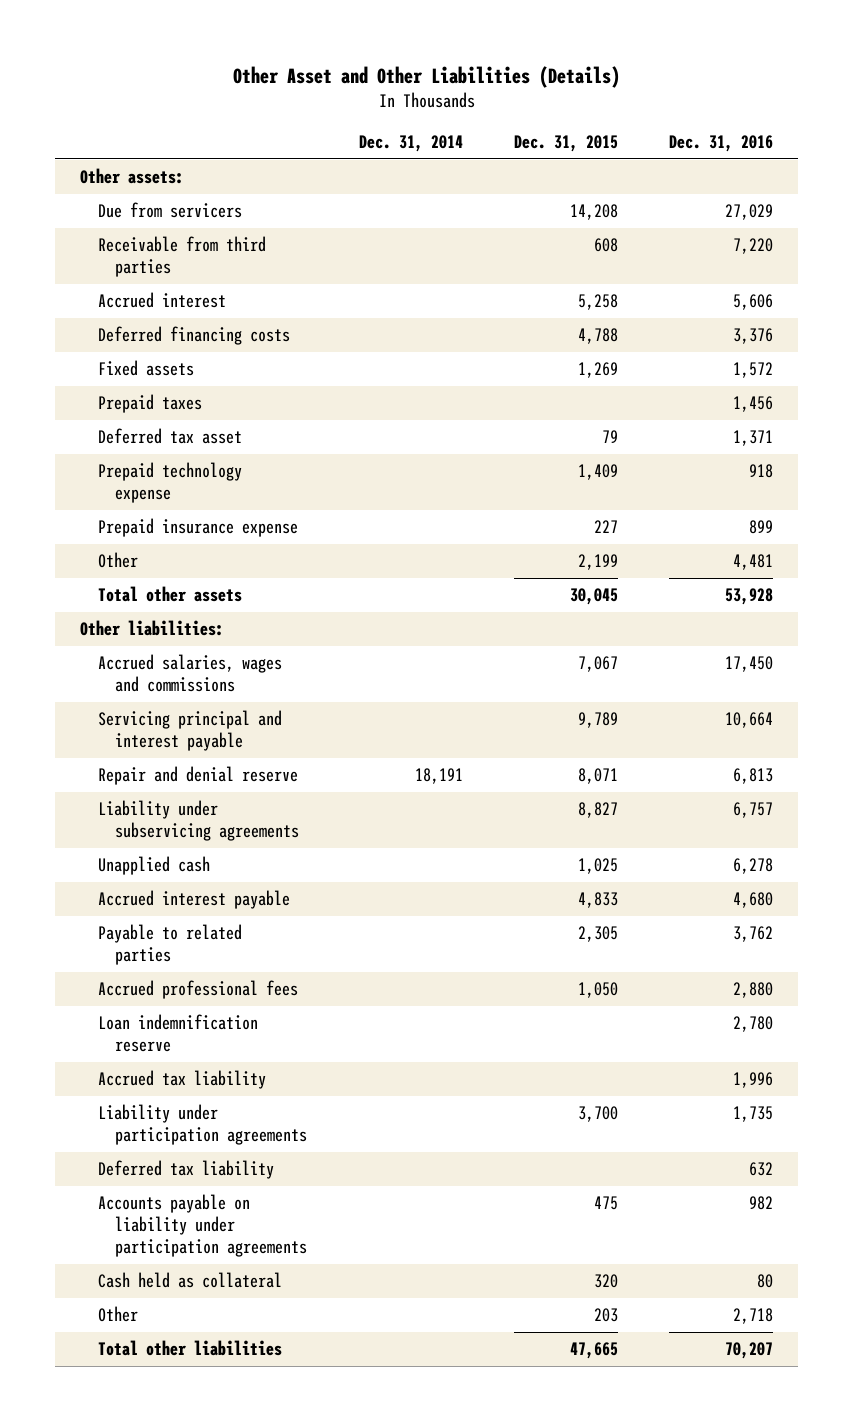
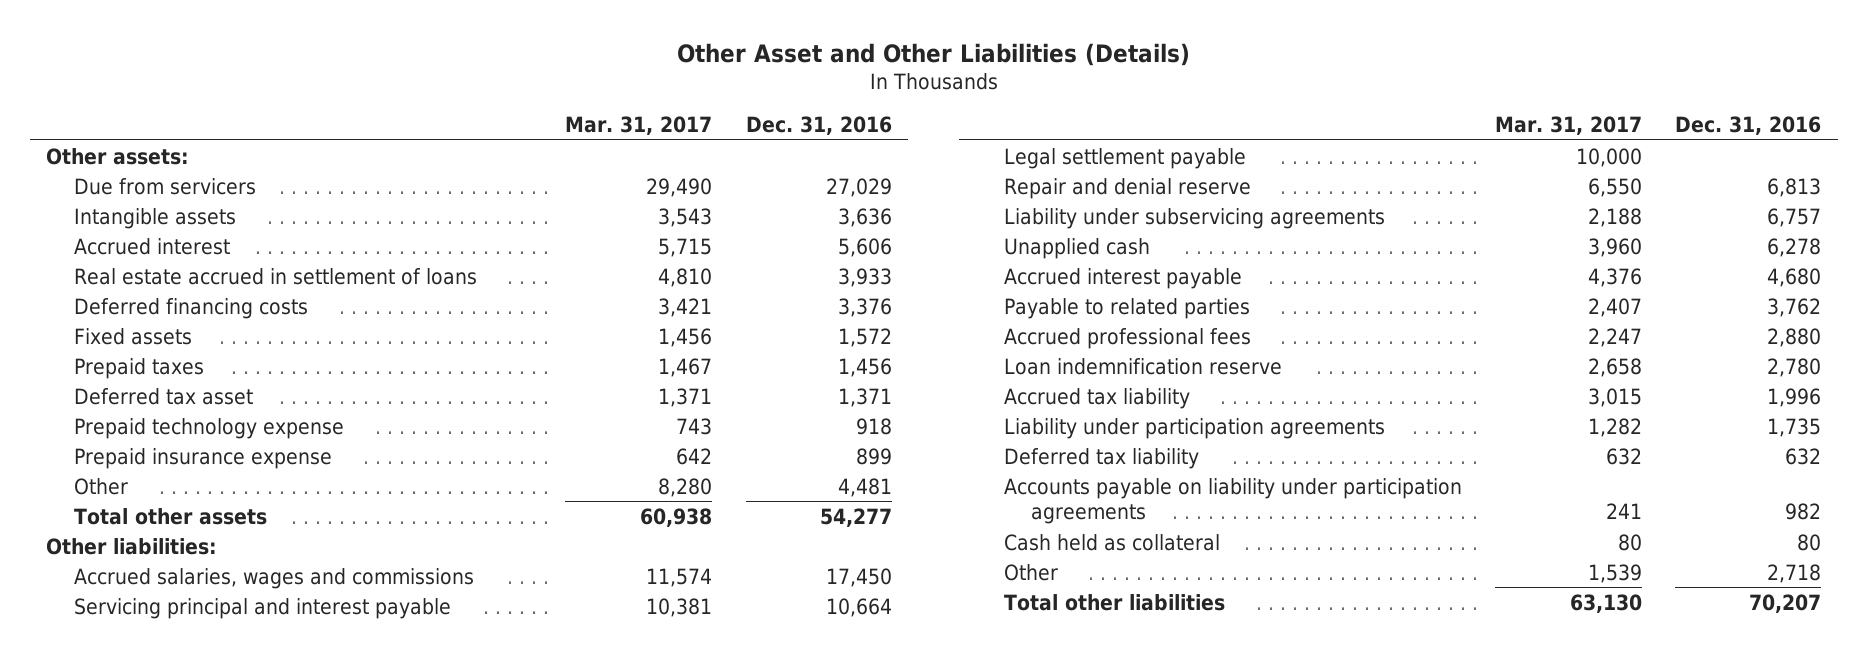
- | Dec. 31, 2014 | Dec. 31, 2015 | Dec. 31, 2016
+ | Mar. 31, 2017 | Dec. 31, 2016
- Receivable from third parties | | 608 | 7,220
+ Intangible assets | 3,543 | 3,636
+ Real estate accrued in settlement of loans | 4,810 | 3,933
- Total other assets | | 30,045 | 53,928
+ Total other assets | 60,938 | 54,277
+ Legal settlement payable | 10,000 |

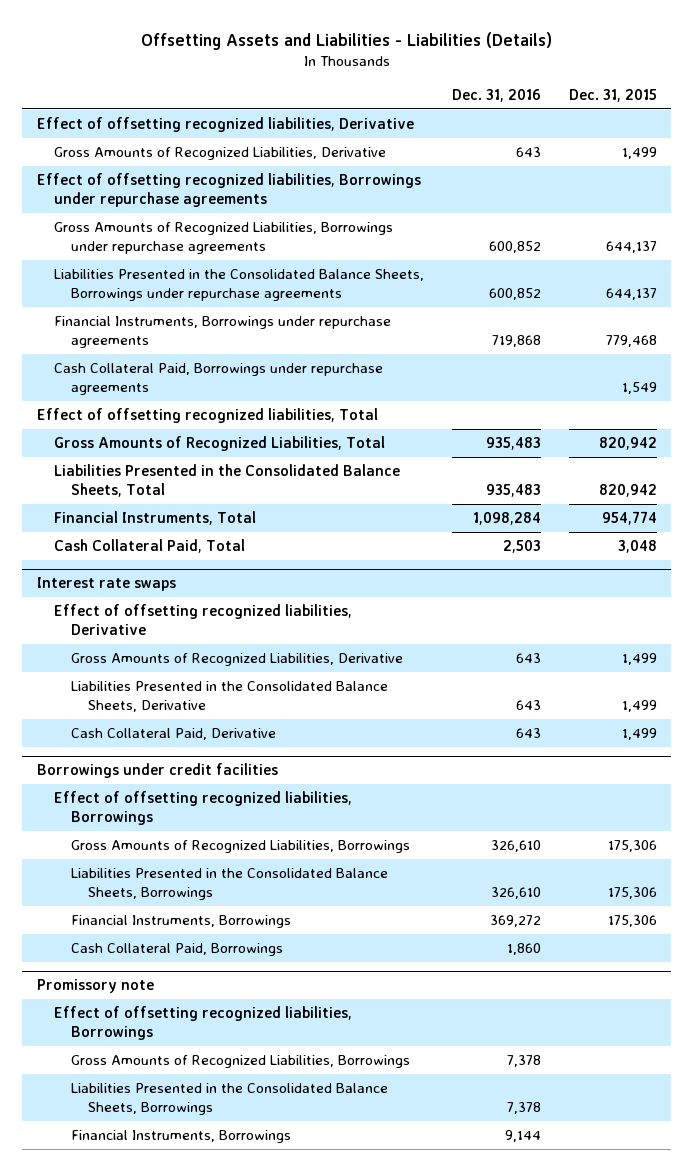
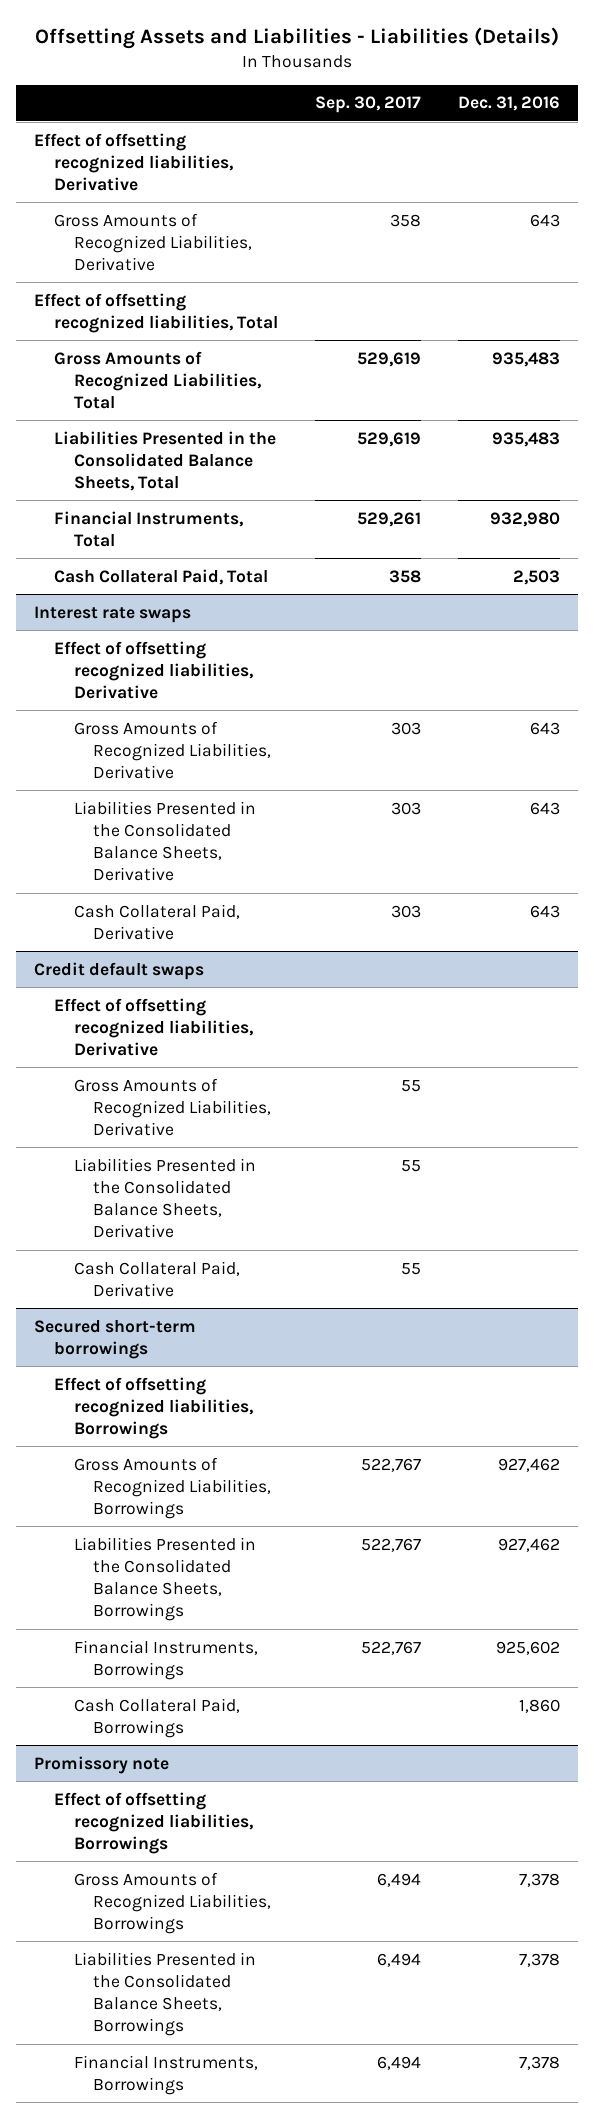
- | Dec. 31, 2016 | Dec. 31, 2015
+ | Sep. 30, 2017 | Dec. 31, 2016
- Effect of offsetting recognized liabilities, Borrowings under repurchase agreements
- Gross Amounts of Recognized Liabilities, Borrowings under repurchase agreements | 600,852 | 644,137
- Liabilities Presented in the Consolidated Balance Sheets, Borrowings under repurchase agreements | 600,852 | 644,137
- Financial Instruments, Borrowings under repurchase agreements | 719,868 | 779,468
- Cash Collateral Paid, Borrowings under repurchase agreements | | 1,549
- Financial Instruments, Total | 1,098,284 | 954,774
+ Financial Instruments, Total | 529,261 | 932,980
- Borrowings under credit facilities
+ Credit default swaps
+ Effect of offsetting recognized liabilities, Derivative
+ Gross Amounts of Recognized Liabilities, Derivative | 55 |
+ Liabilities Presented in the Consolidated Balance Sheets, Derivative | 55 |
+ Cash Collateral Paid, Derivative | 55 |
+ Secured short-term borrowings
- Gross Amounts of Recognized Liabilities, Borrowings | 326,610 | 175,306
- Liabilities Presented in the Consolidated Balance Sheets, Borrowings | 326,610 | 175,306
- Financial Instruments, Borrowings | 369,272 | 175,306
+ Gross Amounts of Recognized Liabilities, Borrowings | 522,767 | 927,462
+ Liabilities Presented in the Consolidated Balance Sheets, Borrowings | 522,767 | 927,462
+ Financial Instruments, Borrowings | 522,767 | 925,602
@ Promissory note
- Financial Instruments, Borrowings | 9,144 |
+ Financial Instruments, Borrowings | 6,494 | 7,378

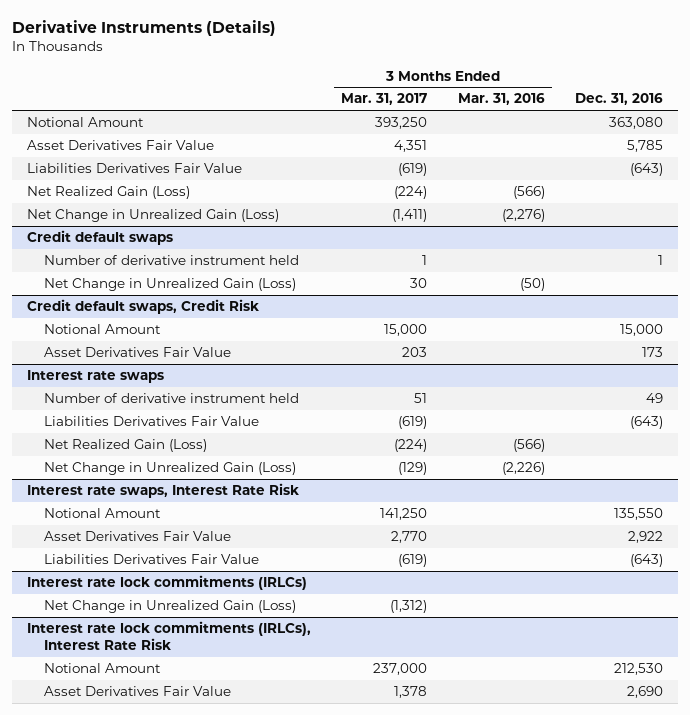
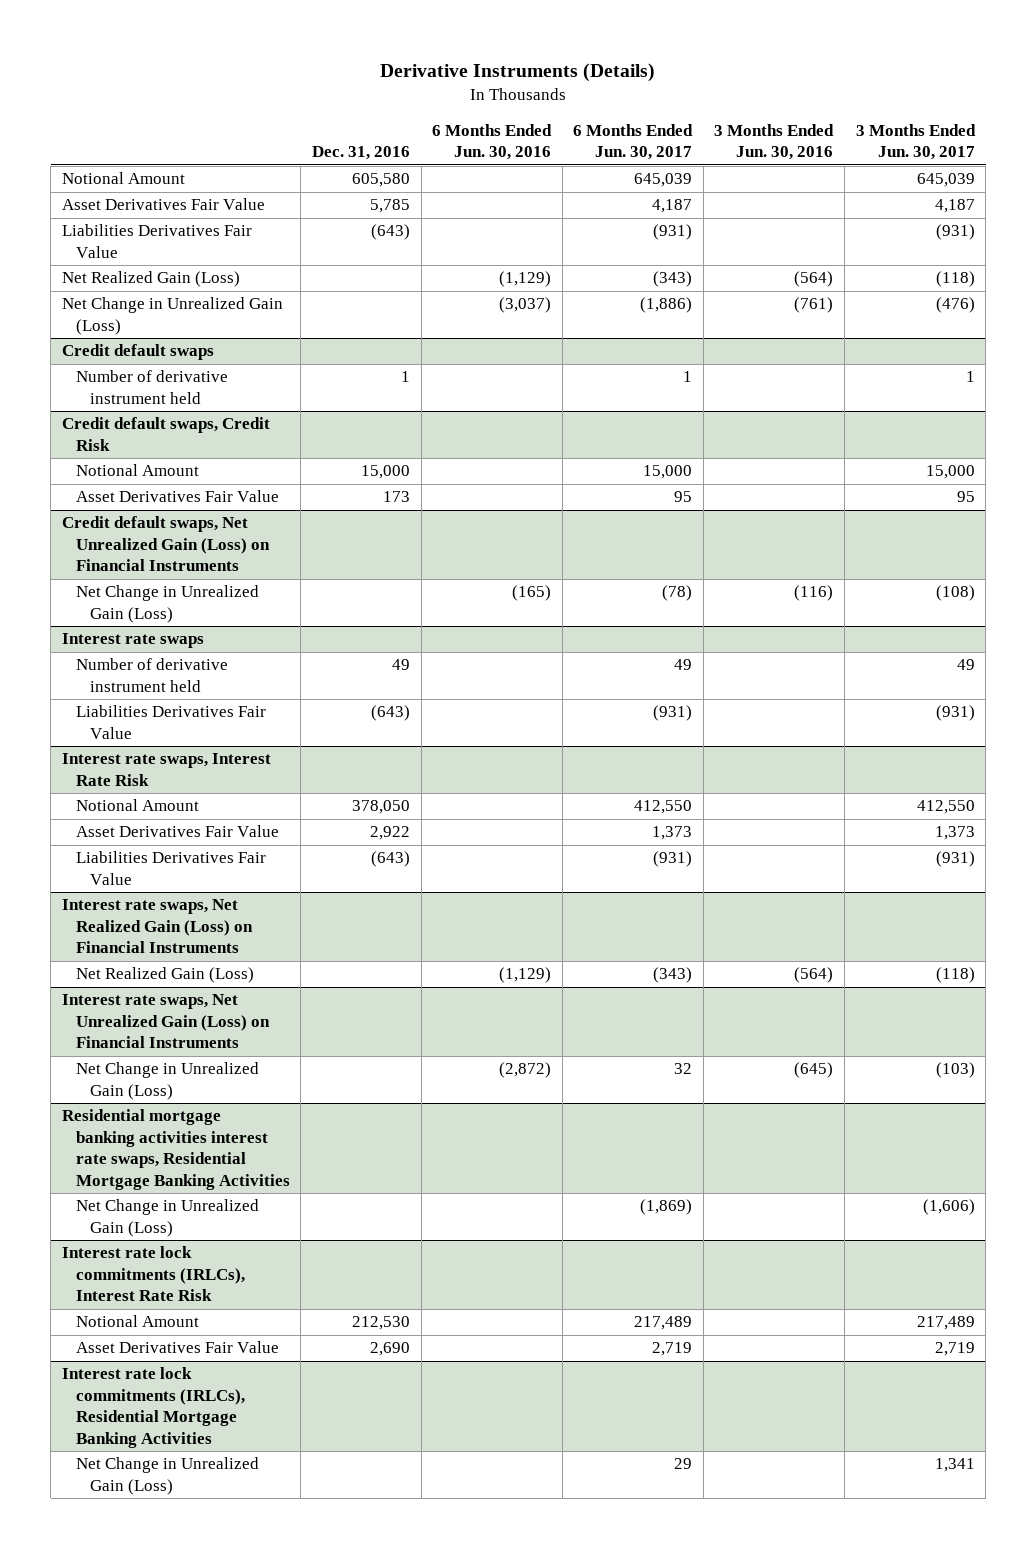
- | 3 Months Ended Mar. 31, 2017 | 3 Months Ended Mar. 31, 2016 | Dec. 31, 2016
+ | Dec. 31, 2016 | 6 Months Ended Jun. 30, 2016 | 6 Months Ended Jun. 30, 2017 | 3 Months Ended Jun. 30, 2016 | 3 Months Ended Jun. 30, 2017
- Notional Amount | 393,250 | | 363,080
+ Notional Amount | 605,580 | | 645,039 | | 645,039
@ Credit default swaps
- Net Change in Unrealized Gain (Loss) | 30 | (50) |
+ Credit default swaps, Net Unrealized Gain (Loss) on Financial Instruments
+ Net Change in Unrealized Gain (Loss) | | (165) | (78) | (116) | (108)
@ Interest rate swaps
- Net Realized Gain (Loss) | (224) | (566) |
- Net Change in Unrealized Gain (Loss) | (129) | (2,226) |
@ Interest rate swaps, Interest Rate Risk
- Notional Amount | 141,250 | | 135,550
+ Notional Amount | 378,050 | | 412,550 | | 412,550
- Interest rate lock commitments (IRLCs)
+ Interest rate swaps, Net Realized Gain (Loss) on Financial Instruments
+ Net Realized Gain (Loss) | | (1,129) | (343) | (564) | (118)
+ Interest rate swaps, Net Unrealized Gain (Loss) on Financial Instruments
+ Residential mortgage banking activities interest rate swaps, Residential Mortgage Banking Activities
+ Net Change in Unrealized Gain (Loss) | | | (1,869) | | (1,606)
+ Interest rate lock commitments (IRLCs), Residential Mortgage Banking Activities
+ Net Change in Unrealized Gain (Loss) | | | 29 | | 1,341

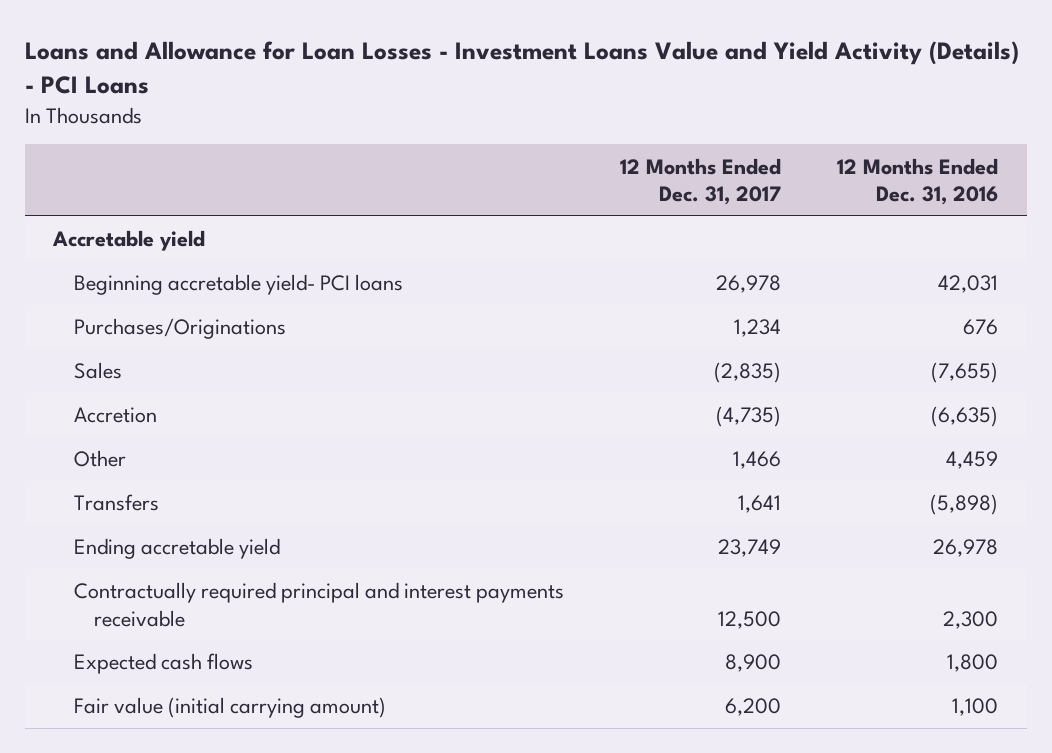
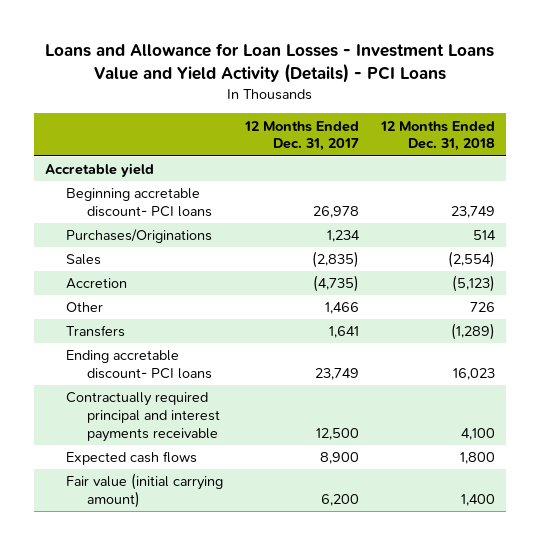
- | 12 Months Ended Dec. 31, 2017 | 12 Months Ended Dec. 31, 2016
+ | 12 Months Ended Dec. 31, 2017 | 12 Months Ended Dec. 31, 2018
- Beginning accretable yield- PCI loans | 26,978 | 42,031
+ Beginning accretable discount- PCI loans | 26,978 | 23,749
- Ending accretable yield | 23,749 | 26,978
+ Ending accretable discount- PCI loans | 23,749 | 16,023

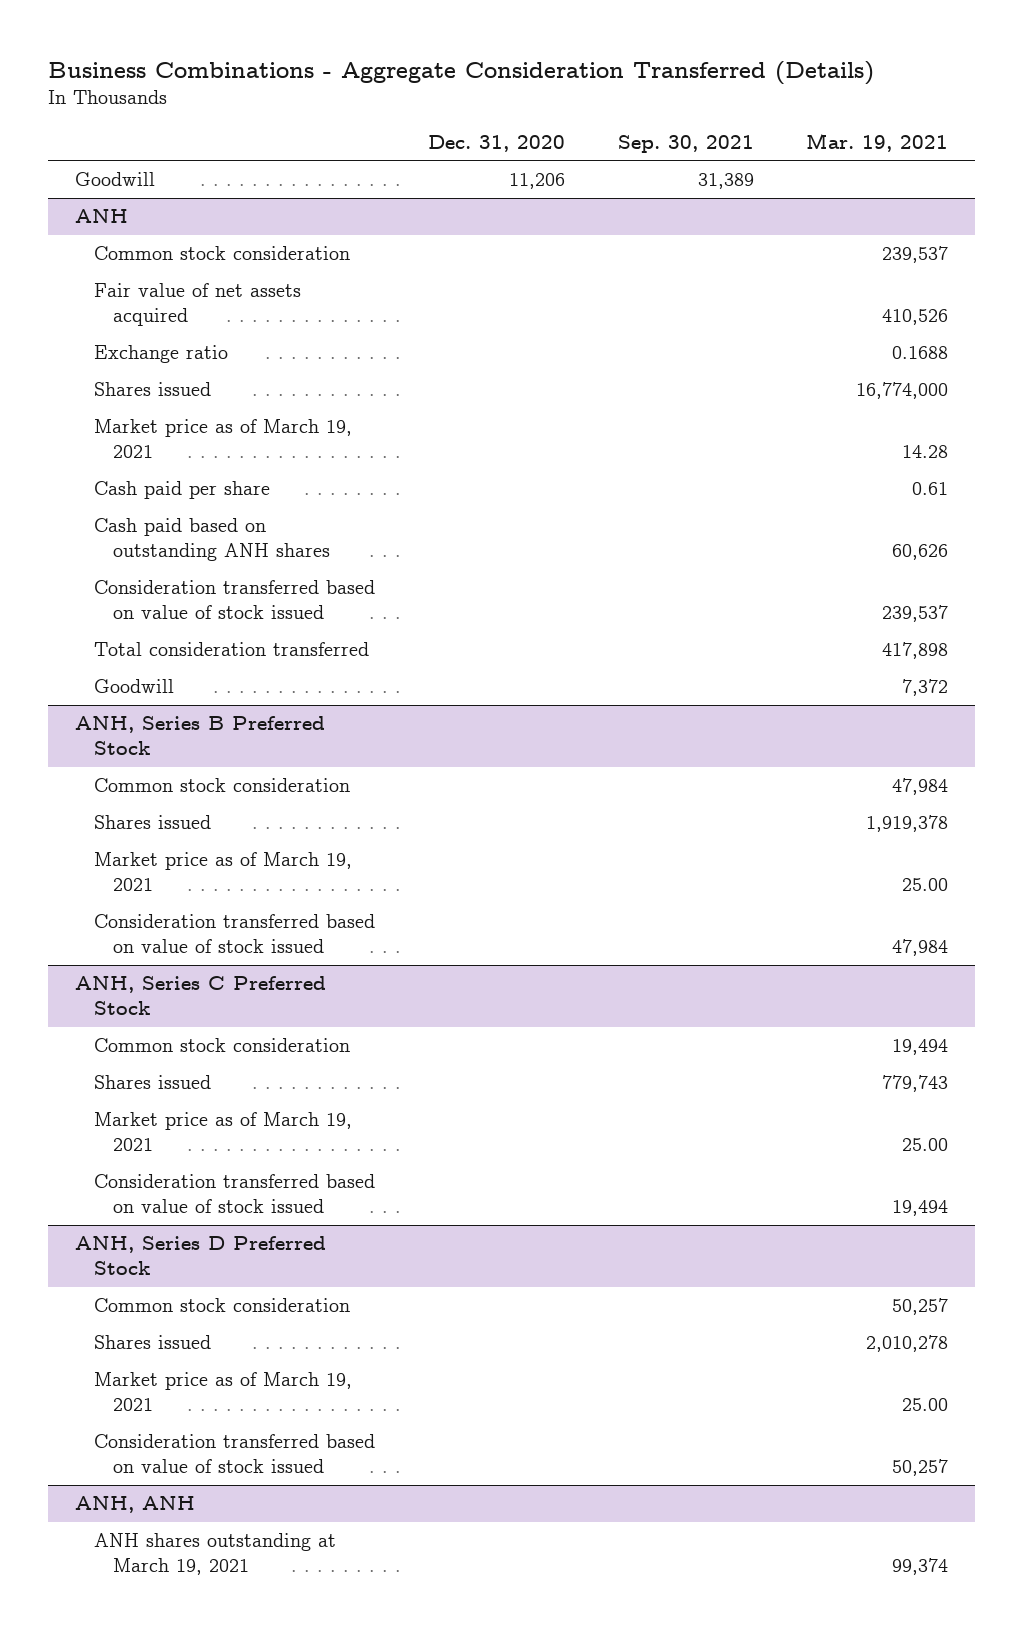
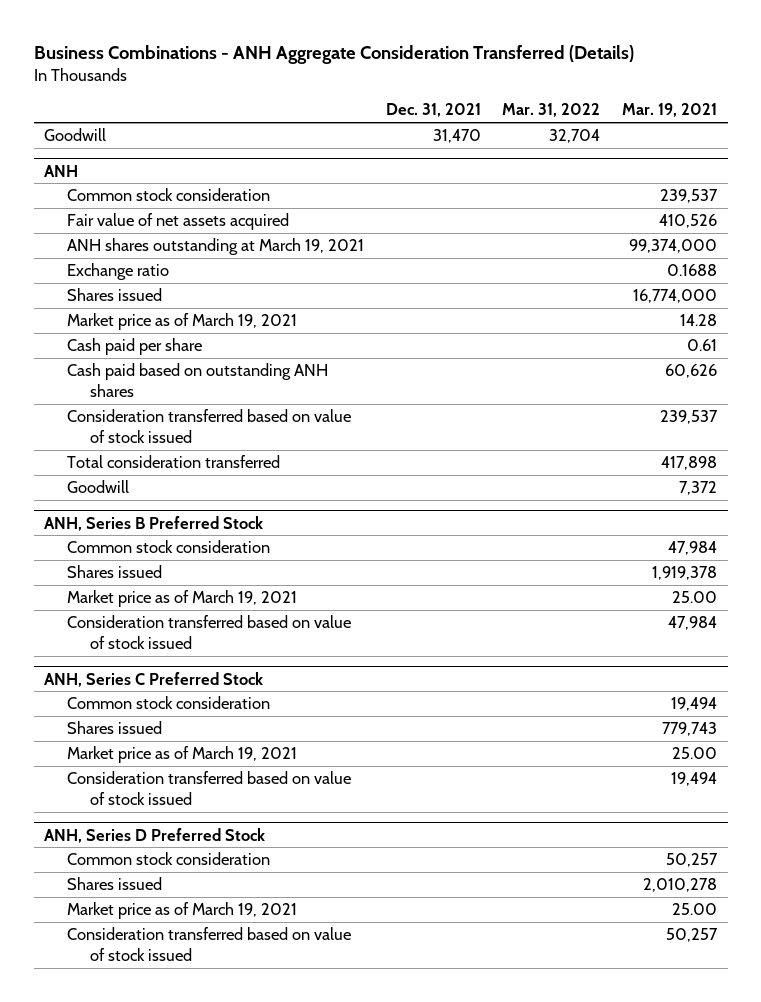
- Business Combinations - Aggregate Consideration Transferred (Details)
+ Business Combinations - ANH Aggregate Consideration Transferred (Details)
- | Dec. 31, 2020 | Sep. 30, 2021 | Mar. 19, 2021
+ | Dec. 31, 2021 | Mar. 31, 2022 | Mar. 19, 2021
@ ANH
+ ANH shares outstanding at March 19, 2021 | | | 99,374,000
- ANH, ANH
- ANH shares outstanding at March 19, 2021 | | | 99,374

